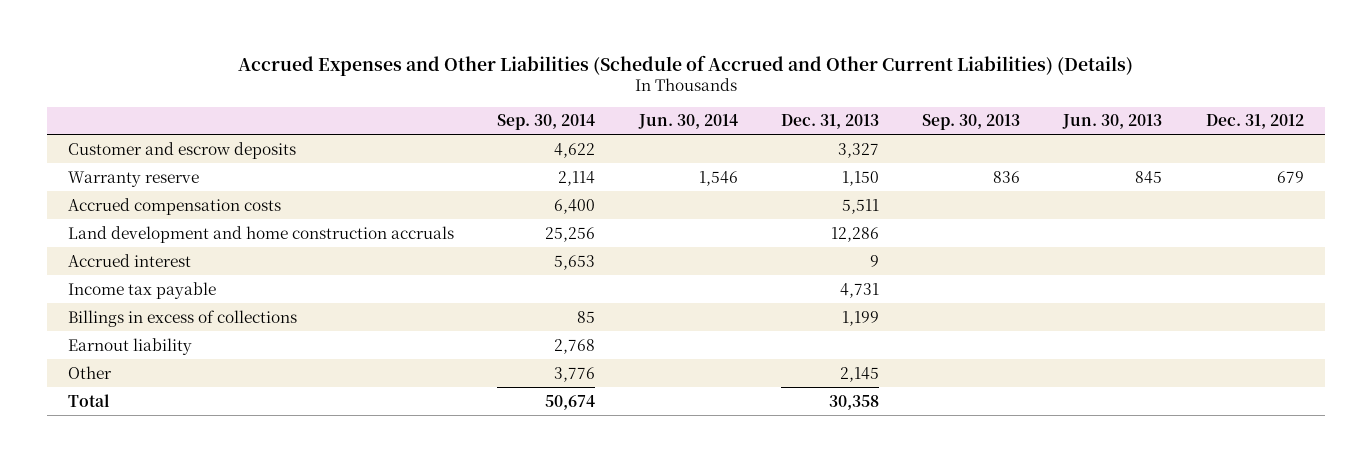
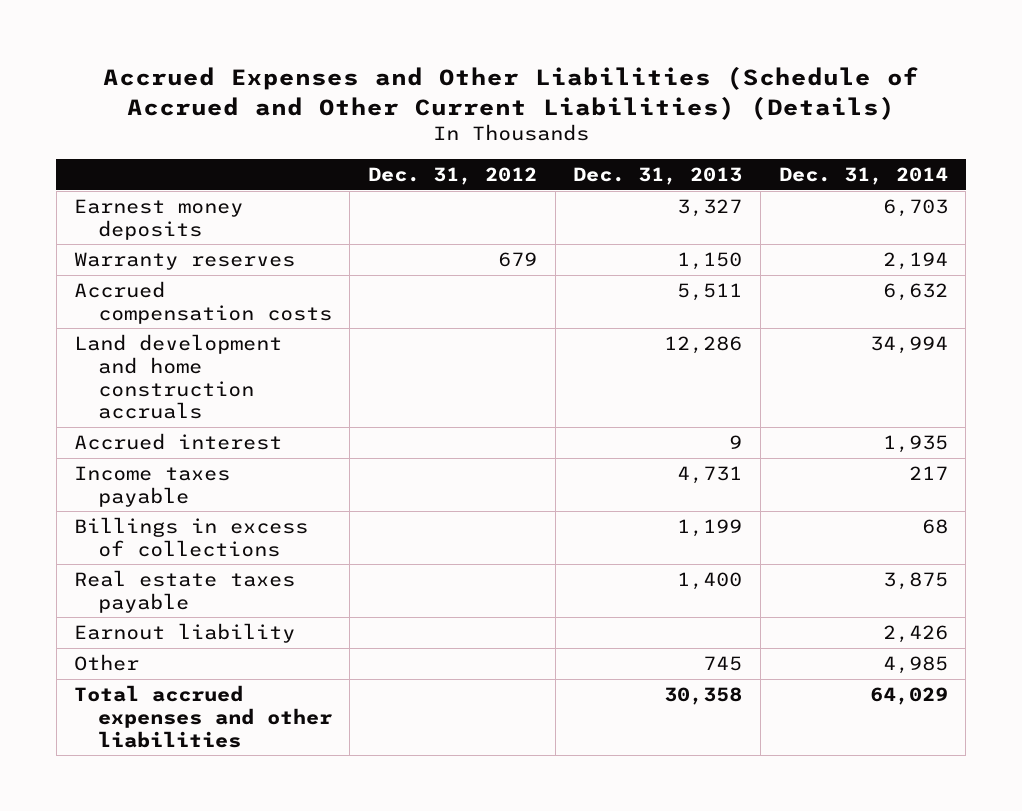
- | Sep. 30, 2014 | Jun. 30, 2014 | Dec. 31, 2013 | Sep. 30, 2013 | Jun. 30, 2013 | Dec. 31, 2012
+ | Dec. 31, 2012 | Dec. 31, 2013 | Dec. 31, 2014
- Customer and escrow deposits | 4,622 | | 3,327 | | |
- Warranty reserve | 2,114 | 1,546 | 1,150 | 836 | 845 | 679
+ Earnest money deposits | | 3,327 | 6,703
+ Warranty reserves | 679 | 1,150 | 2,194
- Income tax payable | | | 4,731 | | |
+ Income taxes payable | | 4,731 | 217
+ Real estate taxes payable | | 1,400 | 3,875
- Other | 3,776 | | 2,145 | | |
- Total | 50,674 | | 30,358 | | |
+ Other | | 745 | 4,985
+ Total accrued expenses and other liabilities | | 30,358 | 64,029

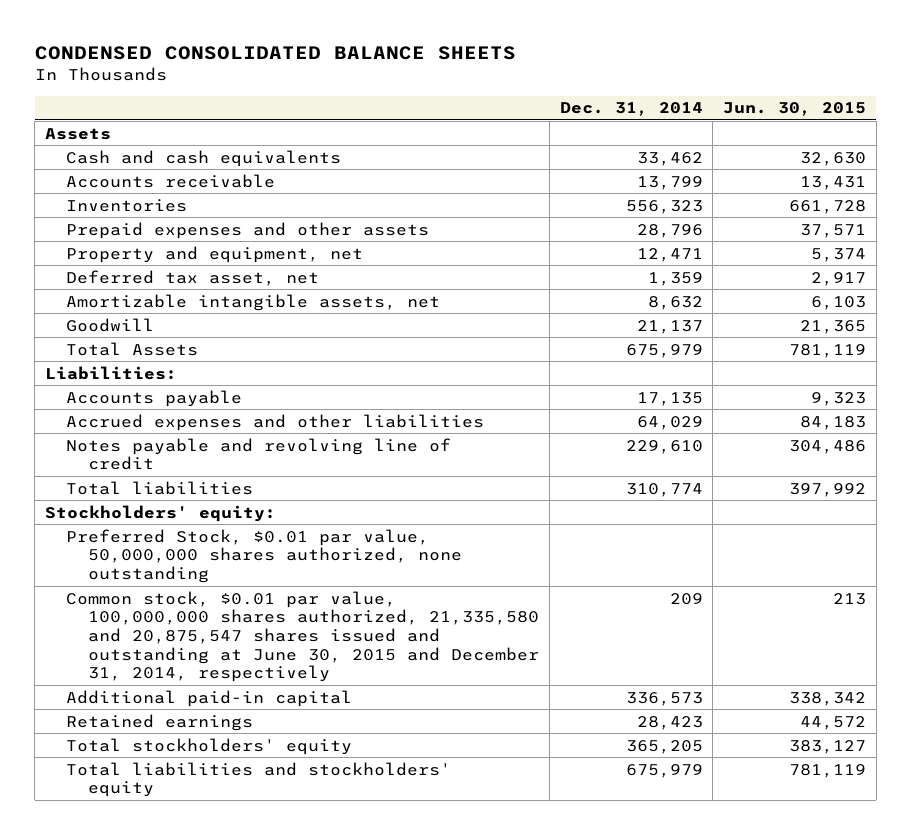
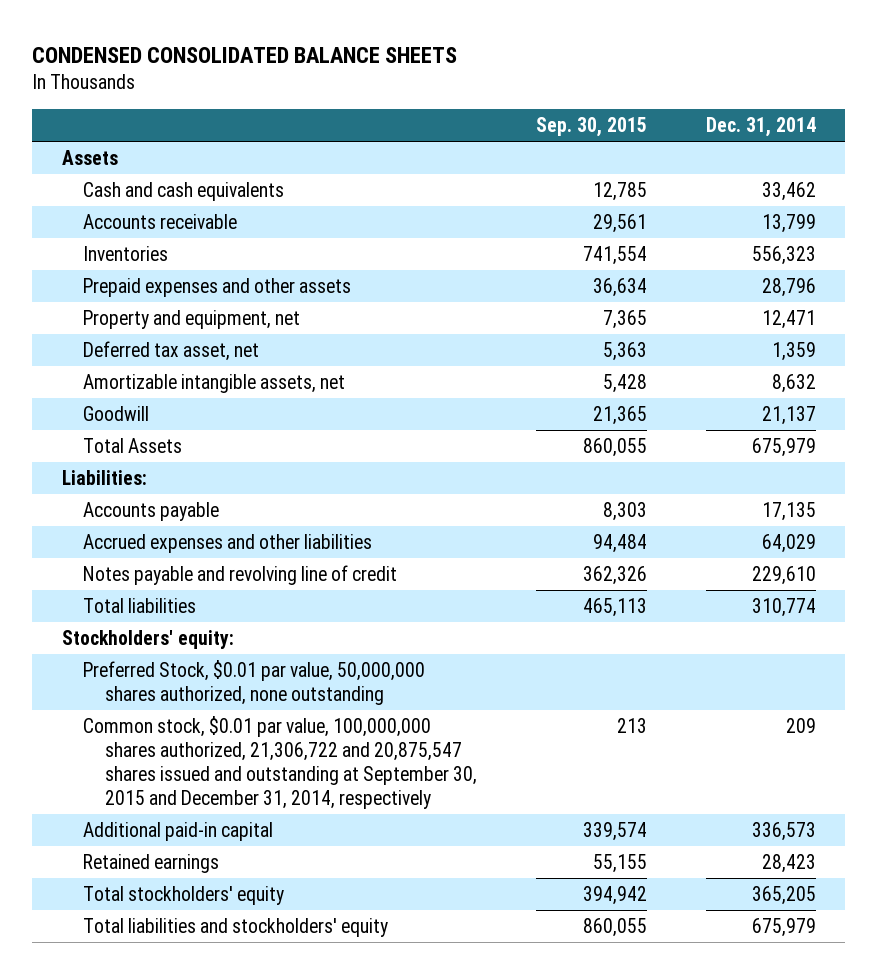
- | Dec. 31, 2014 | Jun. 30, 2015
+ | Sep. 30, 2015 | Dec. 31, 2014
- Common stock, $0.01 par value, 100,000,000 shares authorized, 21,335,580 and 20,875,547 shares issued and outstanding at June 30, 2015 and December 31, 2014, respectively | 209 | 213
+ Common stock, $0.01 par value, 100,000,000 shares authorized, 21,306,722 and 20,875,547 shares issued and outstanding at September 30, 2015 and December 31, 2014, respectively | 213 | 209

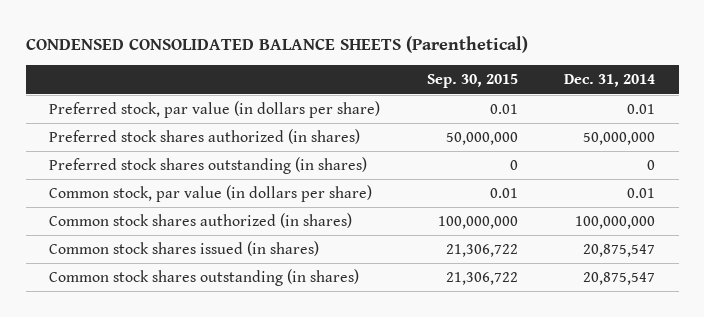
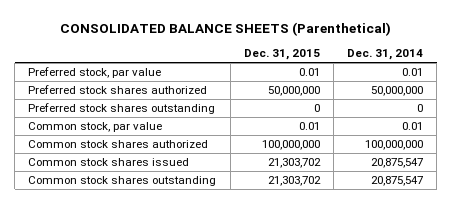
- CONDENSED CONSOLIDATED BALANCE SHEETS (Parenthetical)
+ CONSOLIDATED BALANCE SHEETS (Parenthetical)
- | Sep. 30, 2015 | Dec. 31, 2014
+ | Dec. 31, 2015 | Dec. 31, 2014
- Preferred stock, par value (in dollars per share) | 0.01 | 0.01
- Preferred stock shares authorized (in shares) | 50,000,000 | 50,000,000
- Preferred stock shares outstanding (in shares) | 0 | 0
- Common stock, par value (in dollars per share) | 0.01 | 0.01
- Common stock shares authorized (in shares) | 100,000,000 | 100,000,000
- Common stock shares issued (in shares) | 21,306,722 | 20,875,547
- Common stock shares outstanding (in shares) | 21,306,722 | 20,875,547
+ Preferred stock, par value | 0.01 | 0.01
+ Preferred stock shares authorized | 50,000,000 | 50,000,000
+ Preferred stock shares outstanding | 0 | 0
+ Common stock, par value | 0.01 | 0.01
+ Common stock shares authorized | 100,000,000 | 100,000,000
+ Common stock shares issued | 21,303,702 | 20,875,547
+ Common stock shares outstanding | 21,303,702 | 20,875,547

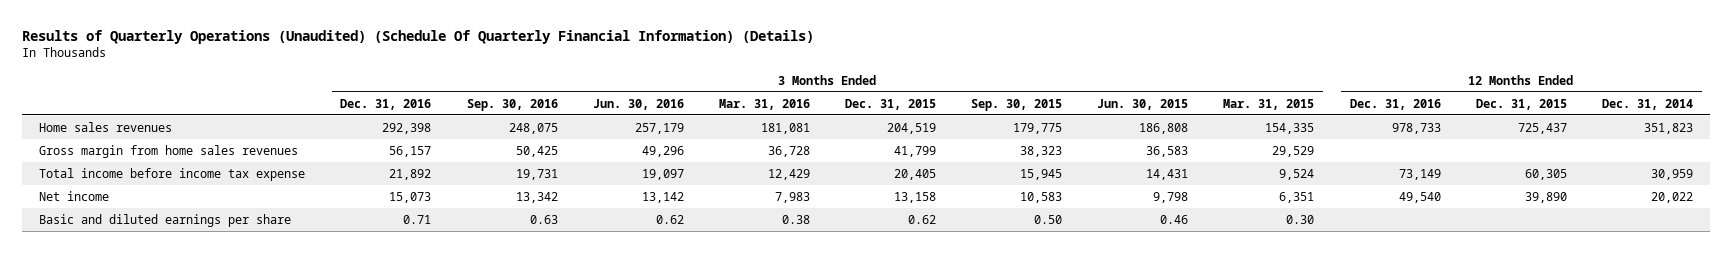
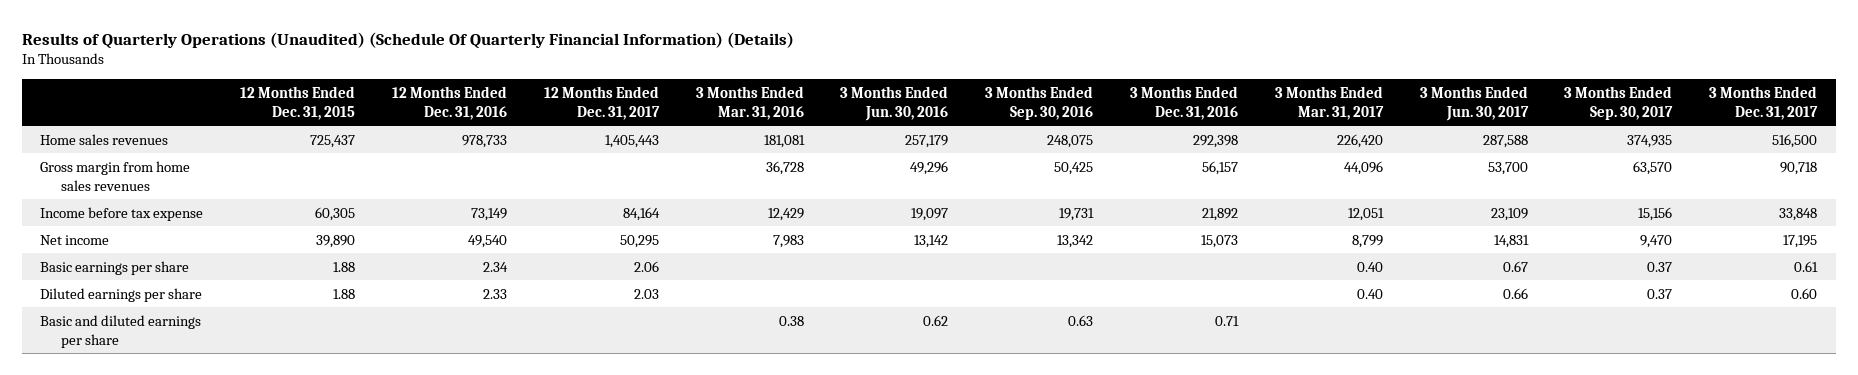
- | 3 Months Ended Dec. 31, 2016 | 3 Months Ended Sep. 30, 2016 | 3 Months Ended Jun. 30, 2016 | 3 Months Ended Mar. 31, 2016 | 3 Months Ended Dec. 31, 2015 | 3 Months Ended Sep. 30, 2015 | 3 Months Ended Jun. 30, 2015 | 3 Months Ended Mar. 31, 2015 | 12 Months Ended Dec. 31, 2016 | 12 Months Ended Dec. 31, 2015 | 12 Months Ended Dec. 31, 2014
+ | 12 Months Ended Dec. 31, 2015 | 12 Months Ended Dec. 31, 2016 | 12 Months Ended Dec. 31, 2017 | 3 Months Ended Mar. 31, 2016 | 3 Months Ended Jun. 30, 2016 | 3 Months Ended Sep. 30, 2016 | 3 Months Ended Dec. 31, 2016 | 3 Months Ended Mar. 31, 2017 | 3 Months Ended Jun. 30, 2017 | 3 Months Ended Sep. 30, 2017 | 3 Months Ended Dec. 31, 2017
- Total income before income tax expense | 21,892 | 19,731 | 19,097 | 12,429 | 20,405 | 15,945 | 14,431 | 9,524 | 73,149 | 60,305 | 30,959
+ Income before tax expense | 60,305 | 73,149 | 84,164 | 12,429 | 19,097 | 19,731 | 21,892 | 12,051 | 23,109 | 15,156 | 33,848
+ Basic earnings per share | 1.88 | 2.34 | 2.06 | | | | | 0.40 | 0.67 | 0.37 | 0.61
+ Diluted earnings per share | 1.88 | 2.33 | 2.03 | | | | | 0.40 | 0.66 | 0.37 | 0.60

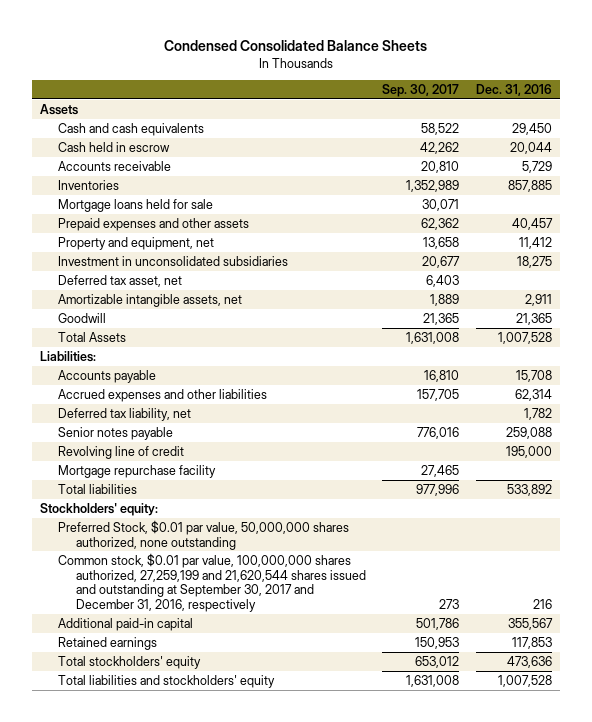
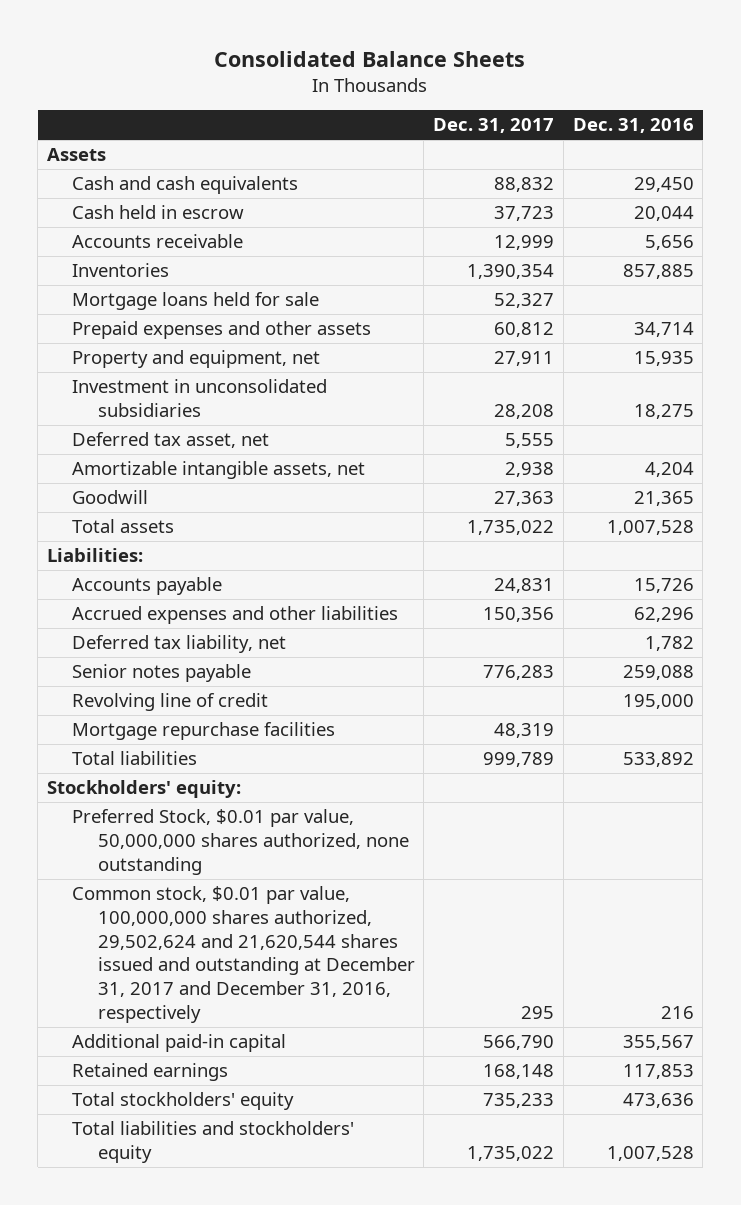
- Condensed Consolidated Balance Sheets
+ Consolidated Balance Sheets
- | Sep. 30, 2017 | Dec. 31, 2016
+ | Dec. 31, 2017 | Dec. 31, 2016
- Accounts receivable | 20,810 | 5,729
+ Accounts receivable | 12,999 | 5,656
- Prepaid expenses and other assets | 62,362 | 40,457
- Property and equipment, net | 13,658 | 11,412
+ Prepaid expenses and other assets | 60,812 | 34,714
+ Property and equipment, net | 27,911 | 15,935
- Amortizable intangible assets, net | 1,889 | 2,911
+ Amortizable intangible assets, net | 2,938 | 4,204
- Total Assets | 1,631,008 | 1,007,528
+ Total assets | 1,735,022 | 1,007,528
- Accounts payable | 16,810 | 15,708
- Accrued expenses and other liabilities | 157,705 | 62,314
+ Accounts payable | 24,831 | 15,726
+ Accrued expenses and other liabilities | 150,356 | 62,296
- Mortgage repurchase facility | 27,465 |
+ Mortgage repurchase facilities | 48,319 |
- Common stock, $0.01 par value, 100,000,000 shares authorized, 27,259,199 and 21,620,544 shares issued and outstanding at September 30, 2017 and December 31, 2016, respectively | 273 | 216
+ Common stock, $0.01 par value, 100,000,000 shares authorized, 29,502,624 and 21,620,544 shares issued and outstanding at December 31, 2017 and December 31, 2016, respectively | 295 | 216

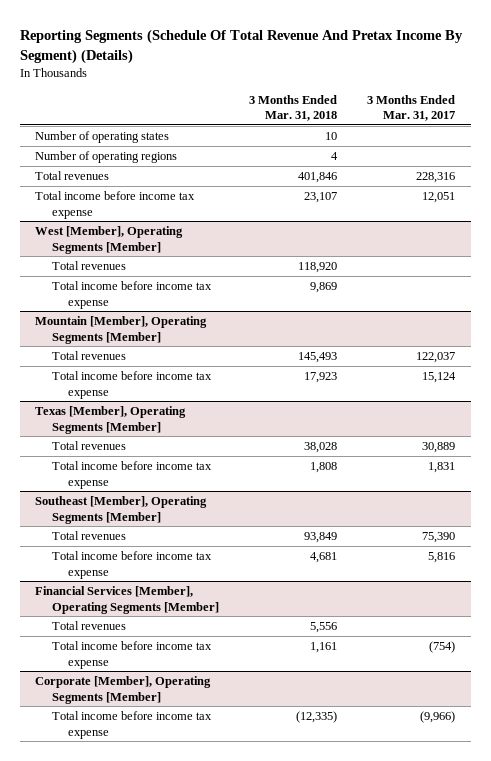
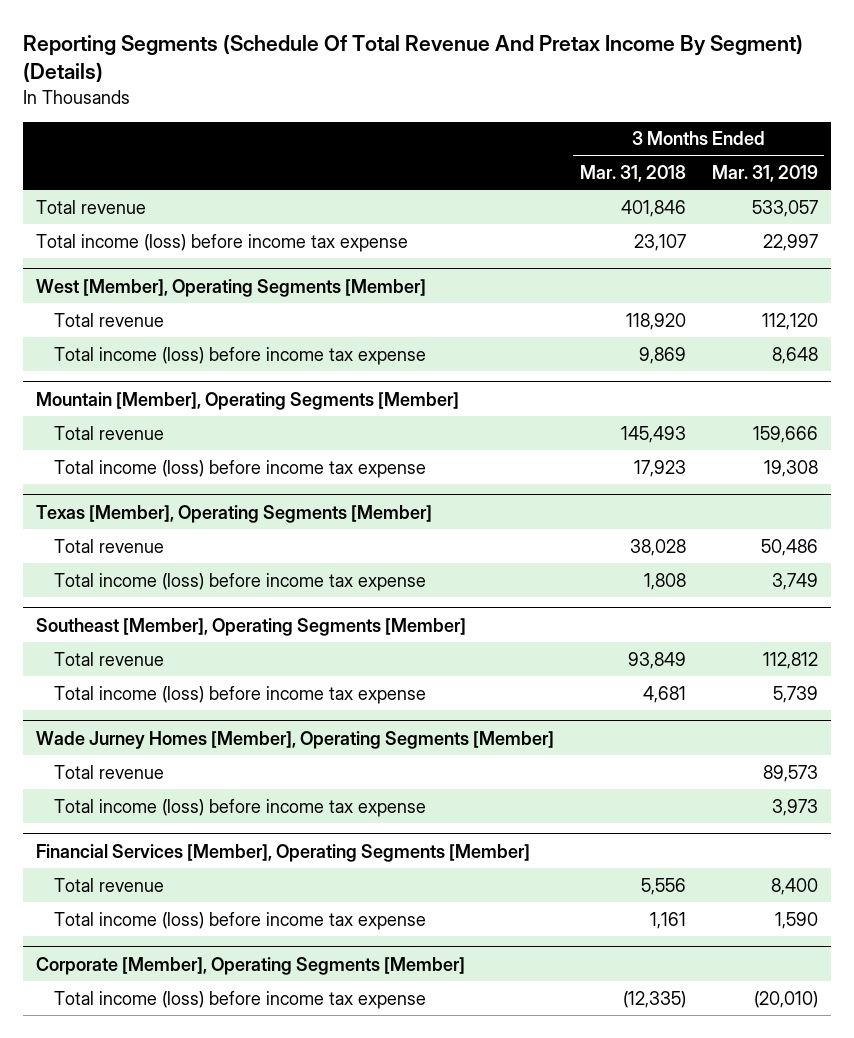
- | 3 Months Ended Mar. 31, 2018 | 3 Months Ended Mar. 31, 2017
+ | 3 Months Ended Mar. 31, 2018 | 3 Months Ended Mar. 31, 2019
- Number of operating states | 10 |
- Number of operating regions | 4 |
- Total revenues | 401,846 | 228,316
- Total income before income tax expense | 23,107 | 12,051
+ Total revenue | 401,846 | 533,057
+ Total income (loss) before income tax expense | 23,107 | 22,997
@ West [Member], Operating Segments [Member]
- Total revenues | 118,920 |
- Total income before income tax expense | 9,869 |
+ Total revenue | 118,920 | 112,120
+ Total income (loss) before income tax expense | 9,869 | 8,648
@ Mountain [Member], Operating Segments [Member]
- Total revenues | 145,493 | 122,037
- Total income before income tax expense | 17,923 | 15,124
+ Total revenue | 145,493 | 159,666
+ Total income (loss) before income tax expense | 17,923 | 19,308
@ Texas [Member], Operating Segments [Member]
- Total revenues | 38,028 | 30,889
- Total income before income tax expense | 1,808 | 1,831
+ Total revenue | 38,028 | 50,486
+ Total income (loss) before income tax expense | 1,808 | 3,749
@ Southeast [Member], Operating Segments [Member]
- Total revenues | 93,849 | 75,390
- Total income before income tax expense | 4,681 | 5,816
+ Total revenue | 93,849 | 112,812
+ Total income (loss) before income tax expense | 4,681 | 5,739
+ Wade Jurney Homes [Member], Operating Segments [Member]
+ Total revenue | | 89,573
+ Total income (loss) before income tax expense | | 3,973
@ Financial Services [Member], Operating Segments [Member]
- Total revenues | 5,556 |
- Total income before income tax expense | 1,161 | (754)
+ Total revenue | 5,556 | 8,400
+ Total income (loss) before income tax expense | 1,161 | 1,590
@ Corporate [Member], Operating Segments [Member]
- Total income before income tax expense | (12,335) | (9,966)
+ Total income (loss) before income tax expense | (12,335) | (20,010)

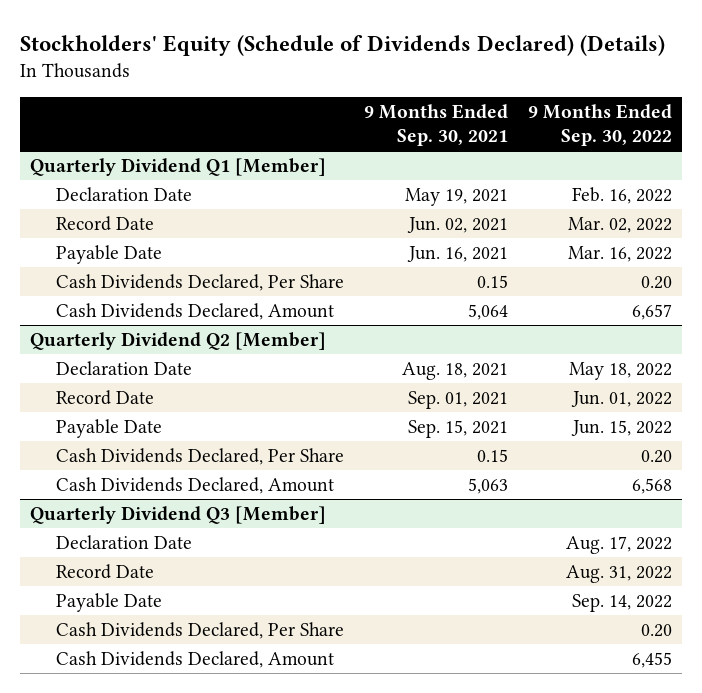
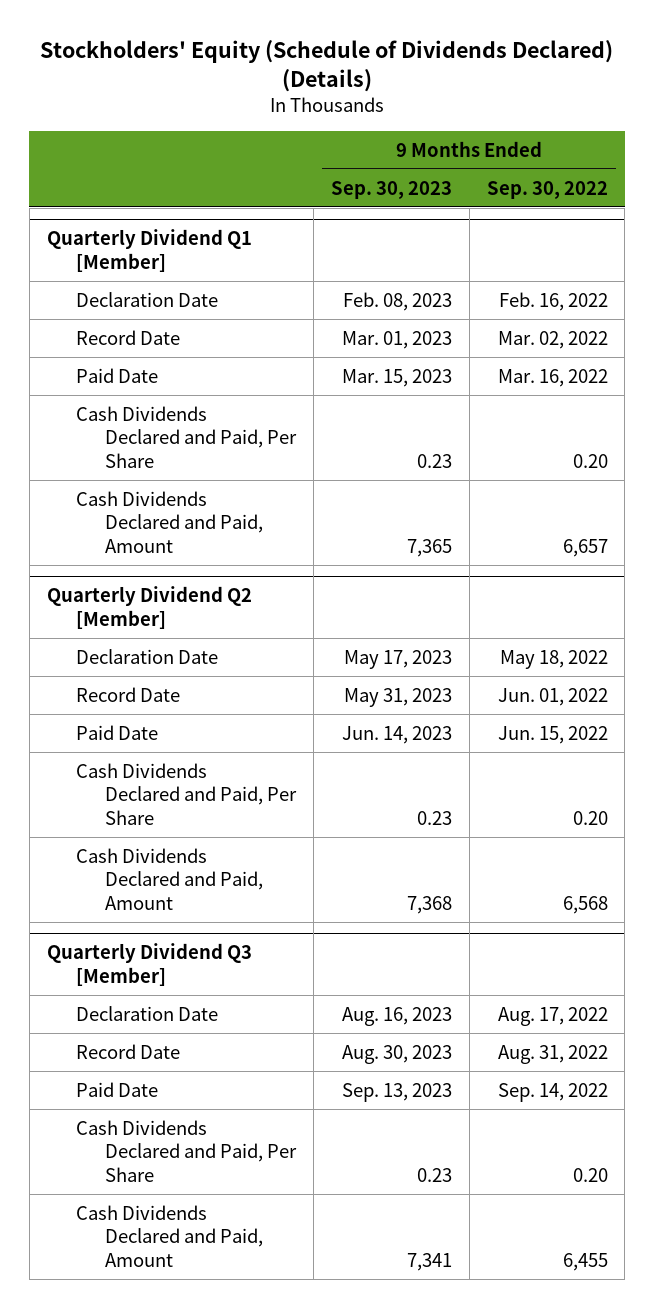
- | 9 Months Ended Sep. 30, 2021 | 9 Months Ended Sep. 30, 2022
+ | 9 Months Ended Sep. 30, 2023 | 9 Months Ended Sep. 30, 2022
@ Quarterly Dividend Q1 [Member]
- Payable Date | Jun. 16, 2021 | Mar. 16, 2022
- Cash Dividends Declared, Per Share | 0.15 | 0.20
- Cash Dividends Declared, Amount | 5,064 | 6,657
+ Paid Date | Mar. 15, 2023 | Mar. 16, 2022
+ Cash Dividends Declared and Paid, Per Share | 0.23 | 0.20
+ Cash Dividends Declared and Paid, Amount | 7,365 | 6,657
@ Quarterly Dividend Q2 [Member]
- Payable Date | Sep. 15, 2021 | Jun. 15, 2022
- Cash Dividends Declared, Per Share | 0.15 | 0.20
- Cash Dividends Declared, Amount | 5,063 | 6,568
+ Paid Date | Jun. 14, 2023 | Jun. 15, 2022
+ Cash Dividends Declared and Paid, Per Share | 0.23 | 0.20
+ Cash Dividends Declared and Paid, Amount | 7,368 | 6,568
@ Quarterly Dividend Q3 [Member]
- Payable Date | | Sep. 14, 2022
- Cash Dividends Declared, Per Share | | 0.20
- Cash Dividends Declared, Amount | | 6,455
+ Paid Date | Sep. 13, 2023 | Sep. 14, 2022
+ Cash Dividends Declared and Paid, Per Share | 0.23 | 0.20
+ Cash Dividends Declared and Paid, Amount | 7,341 | 6,455

